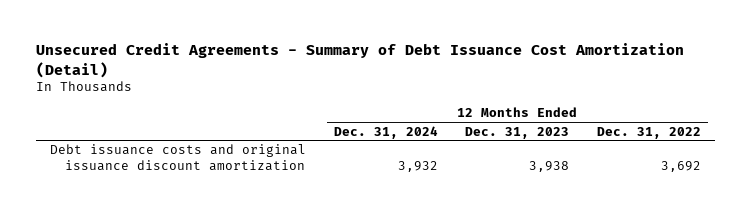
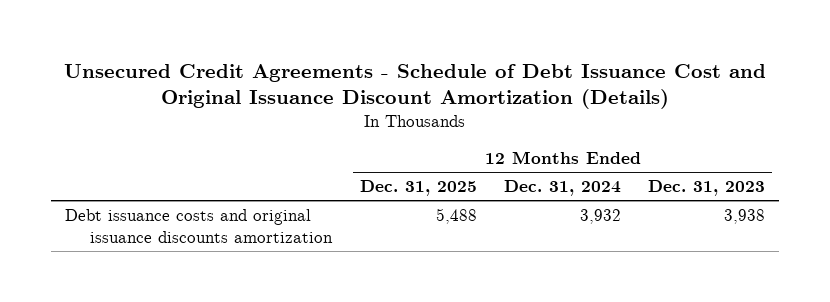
- Unsecured Credit Agreements - Summary of Debt Issuance Cost Amortization (Detail)
+ Unsecured Credit Agreements - Schedule of Debt Issuance Cost and Original Issuance Discount Amortization (Details)
- | 12 Months Ended Dec. 31, 2024 | 12 Months Ended Dec. 31, 2023 | 12 Months Ended Dec. 31, 2022
+ | 12 Months Ended Dec. 31, 2025 | 12 Months Ended Dec. 31, 2024 | 12 Months Ended Dec. 31, 2023
- Debt issuance costs and original issuance discount amortization | 3,932 | 3,938 | 3,692
+ Debt issuance costs and original issuance discounts amortization | 5,488 | 3,932 | 3,938

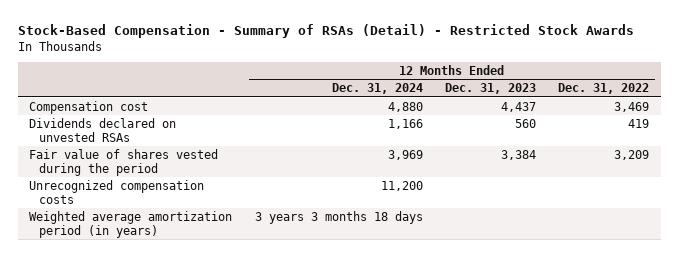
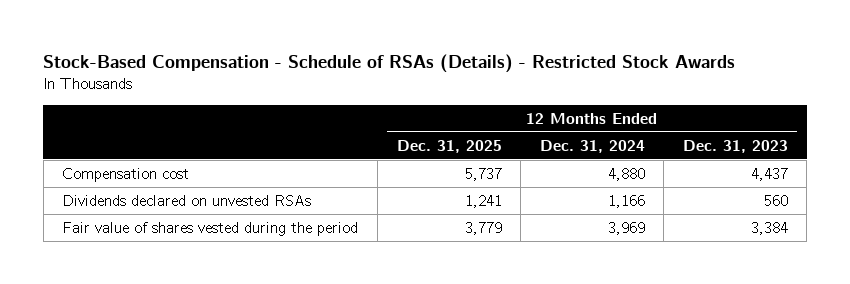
- Stock-Based Compensation - Summary of RSAs (Detail) - Restricted Stock Awards
+ Stock-Based Compensation - Schedule of RSAs (Details) - Restricted Stock Awards
- | 12 Months Ended Dec. 31, 2024 | 12 Months Ended Dec. 31, 2023 | 12 Months Ended Dec. 31, 2022
+ | 12 Months Ended Dec. 31, 2025 | 12 Months Ended Dec. 31, 2024 | 12 Months Ended Dec. 31, 2023
- Unrecognized compensation costs | 11,200 | |
- Weighted average amortization period (in years) | 3 years 3 months 18 days | |

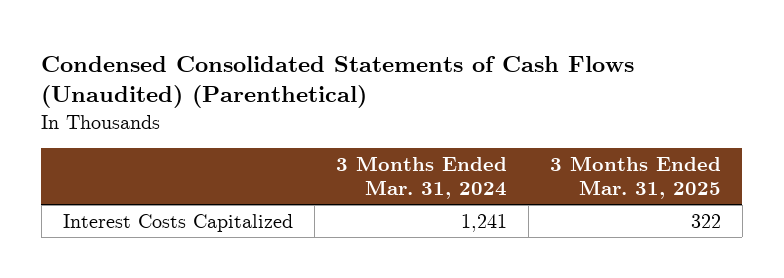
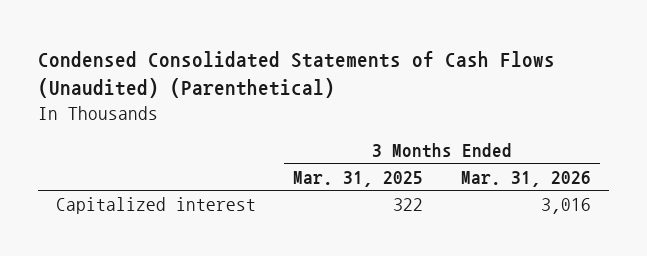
- | 3 Months Ended Mar. 31, 2024 | 3 Months Ended Mar. 31, 2025
+ | 3 Months Ended Mar. 31, 2025 | 3 Months Ended Mar. 31, 2026
- Interest Costs Capitalized | 1,241 | 322
+ Capitalized interest | 322 | 3,016

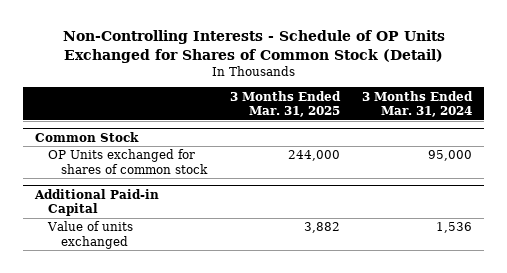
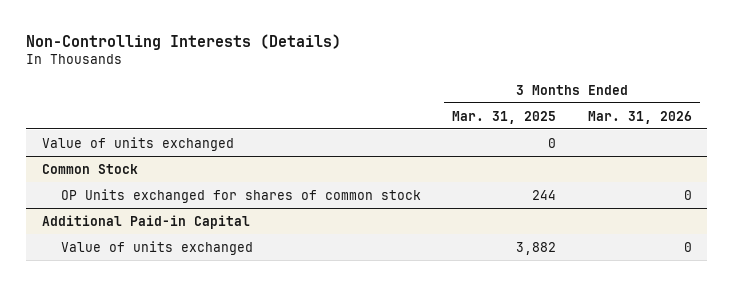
- Non-Controlling Interests - Schedule of OP Units Exchanged for Shares of Common Stock (Detail)
+ Non-Controlling Interests (Details)
- | 3 Months Ended Mar. 31, 2025 | 3 Months Ended Mar. 31, 2024
+ | 3 Months Ended Mar. 31, 2025 | 3 Months Ended Mar. 31, 2026
+ Value of units exchanged | 0 |
@ Common Stock
- OP Units exchanged for shares of common stock | 244,000 | 95,000
+ OP Units exchanged for shares of common stock | 244 | 0

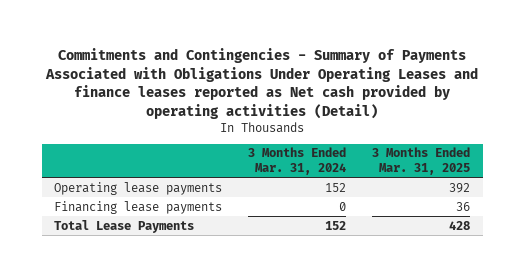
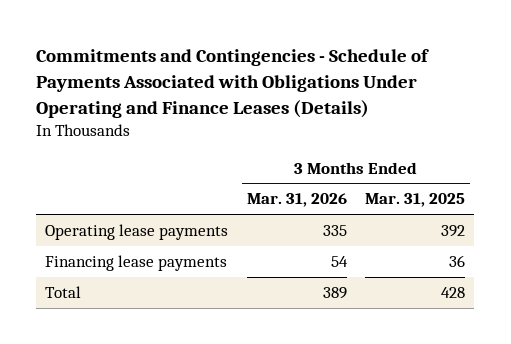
- Commitments and Contingencies - Summary of Payments Associated with Obligations Under Operating Leases and finance leases reported as Net cash provided by operating activities (Detail)
+ Commitments and Contingencies - Schedule of Payments Associated with Obligations Under Operating and Finance Leases (Details)
- | 3 Months Ended Mar. 31, 2024 | 3 Months Ended Mar. 31, 2025
+ | 3 Months Ended Mar. 31, 2026 | 3 Months Ended Mar. 31, 2025
- Total Lease Payments | 152 | 428
+ Total | 389 | 428

